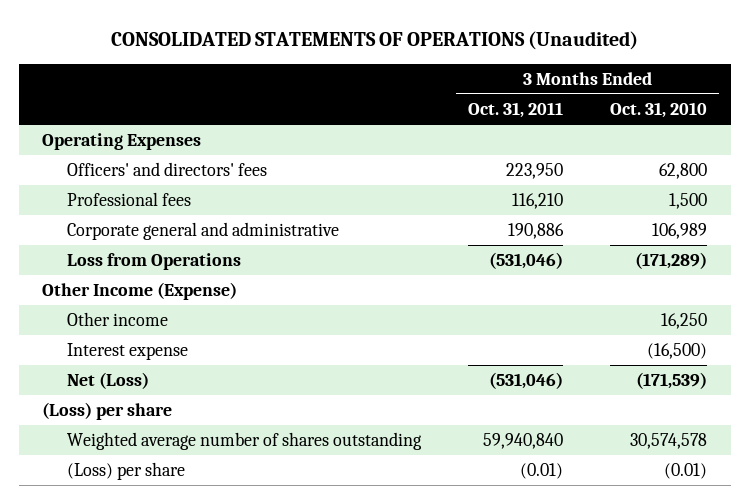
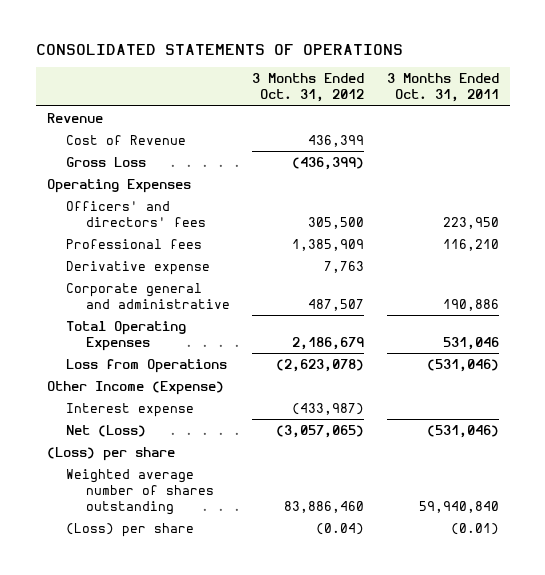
- CONSOLIDATED STATEMENTS OF OPERATIONS (Unaudited)
+ CONSOLIDATED STATEMENTS OF OPERATIONS
- | 3 Months Ended Oct. 31, 2011 | 3 Months Ended Oct. 31, 2010
+ | 3 Months Ended Oct. 31, 2012 | 3 Months Ended Oct. 31, 2011
+ Revenue
+ Cost of Revenue | 436,399 |
+ Gross Loss | (436,399) |
+ Derivative expense | 7,763 |
+ Total Operating Expenses | 2,186,679 | 531,046
- Other income | | 16,250

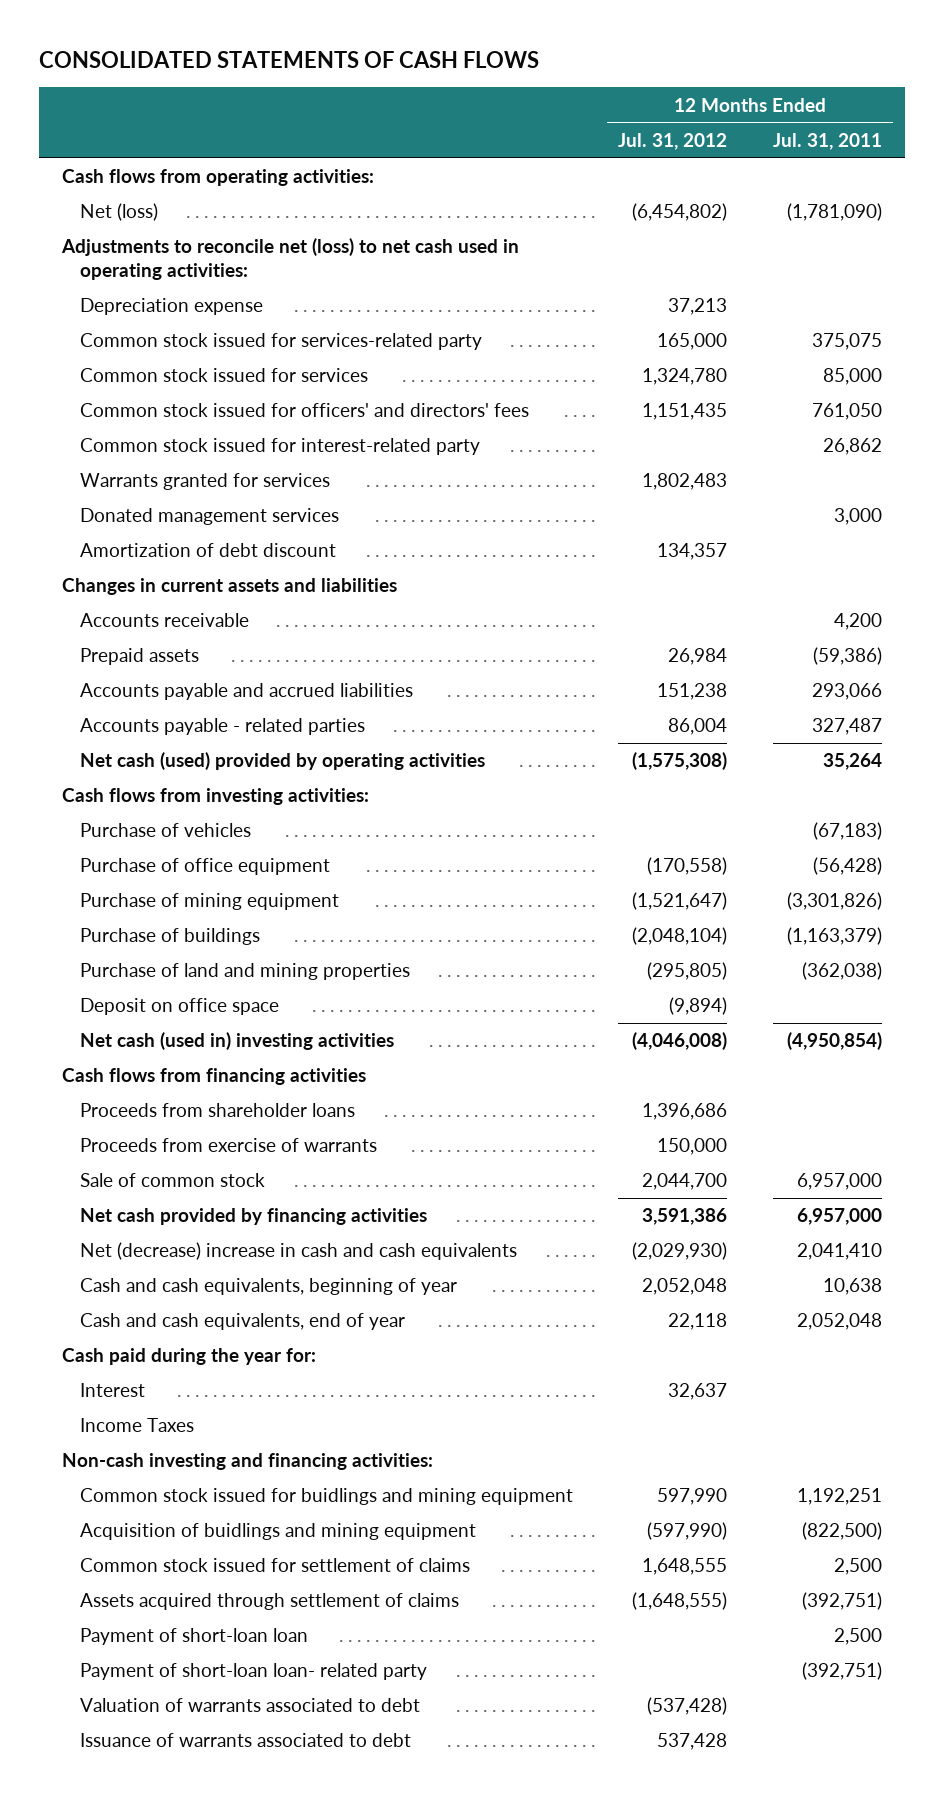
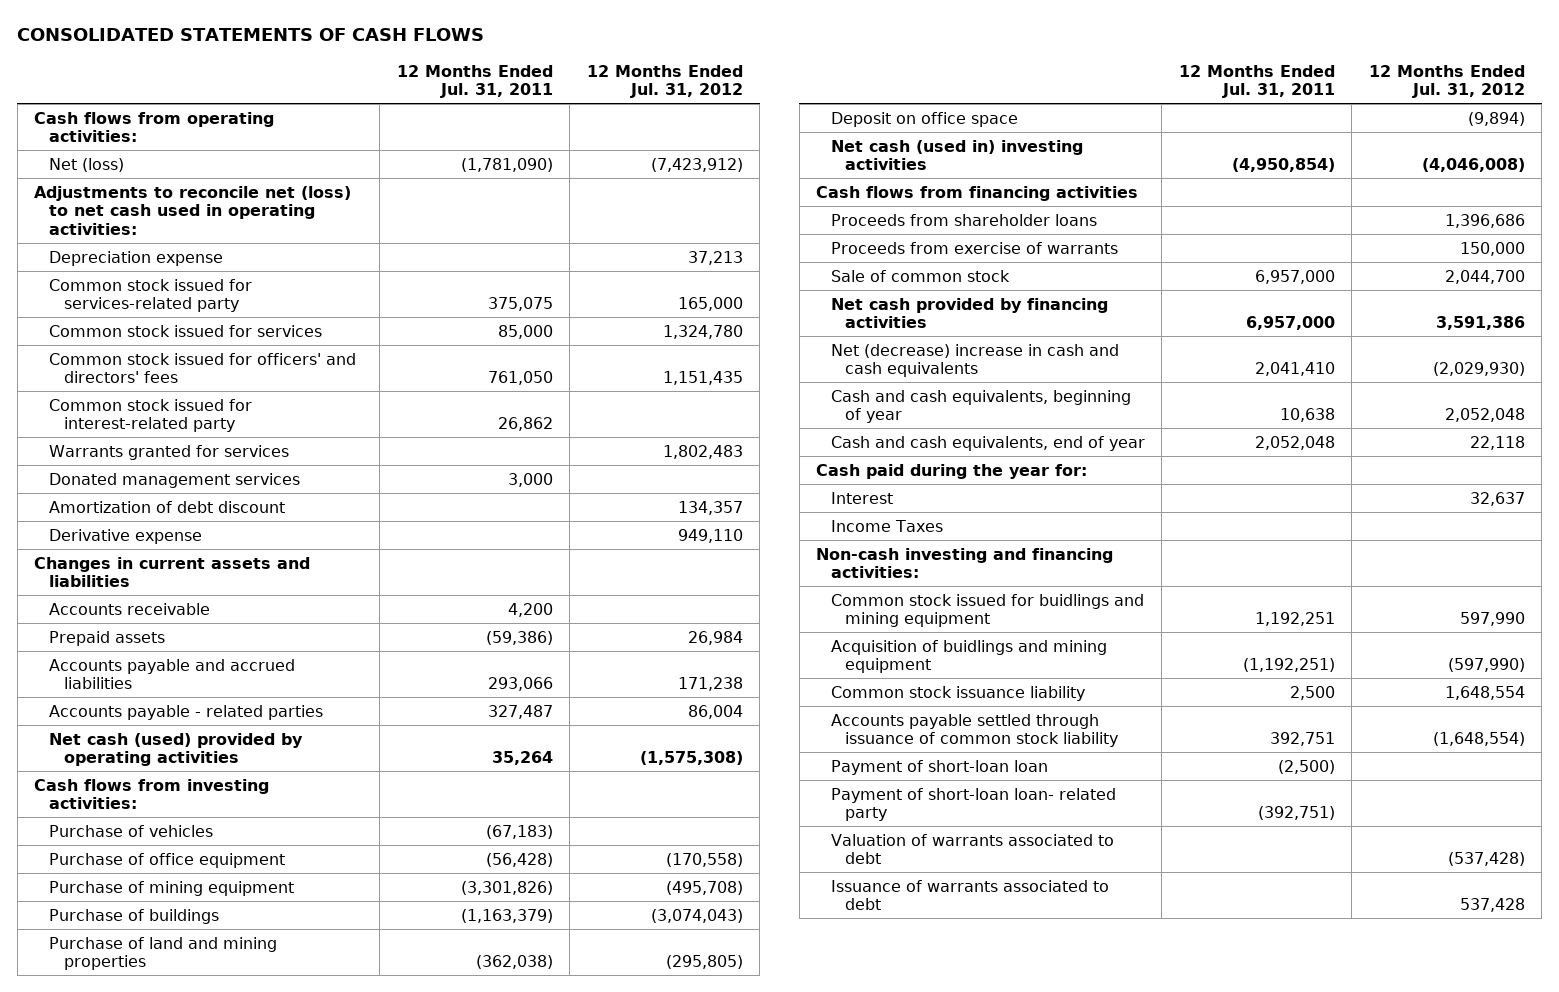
- | 12 Months Ended Jul. 31, 2012 | 12 Months Ended Jul. 31, 2011
+ | 12 Months Ended Jul. 31, 2011 | 12 Months Ended Jul. 31, 2012
- Net (loss) | (6,454,802) | (1,781,090)
+ Net (loss) | (1,781,090) | (7,423,912)
+ Derivative expense | | 949,110
- Accounts payable and accrued liabilities | 151,238 | 293,066
+ Accounts payable and accrued liabilities | 293,066 | 171,238
- Purchase of mining equipment | (1,521,647) | (3,301,826)
- Purchase of buildings | (2,048,104) | (1,163,379)
+ Purchase of mining equipment | (3,301,826) | (495,708)
+ Purchase of buildings | (1,163,379) | (3,074,043)
- Acquisition of buidlings and mining equipment | (597,990) | (822,500)
- Common stock issued for settlement of claims | 1,648,555 | 2,500
- Assets acquired through settlement of claims | (1,648,555) | (392,751)
- Payment of short-loan loan | | 2,500
+ Acquisition of buidlings and mining equipment | (1,192,251) | (597,990)
+ Common stock issuance liability | 2,500 | 1,648,554
+ Accounts payable settled through issuance of common stock liability | 392,751 | (1,648,554)
+ Payment of short-loan loan | (2,500) |

